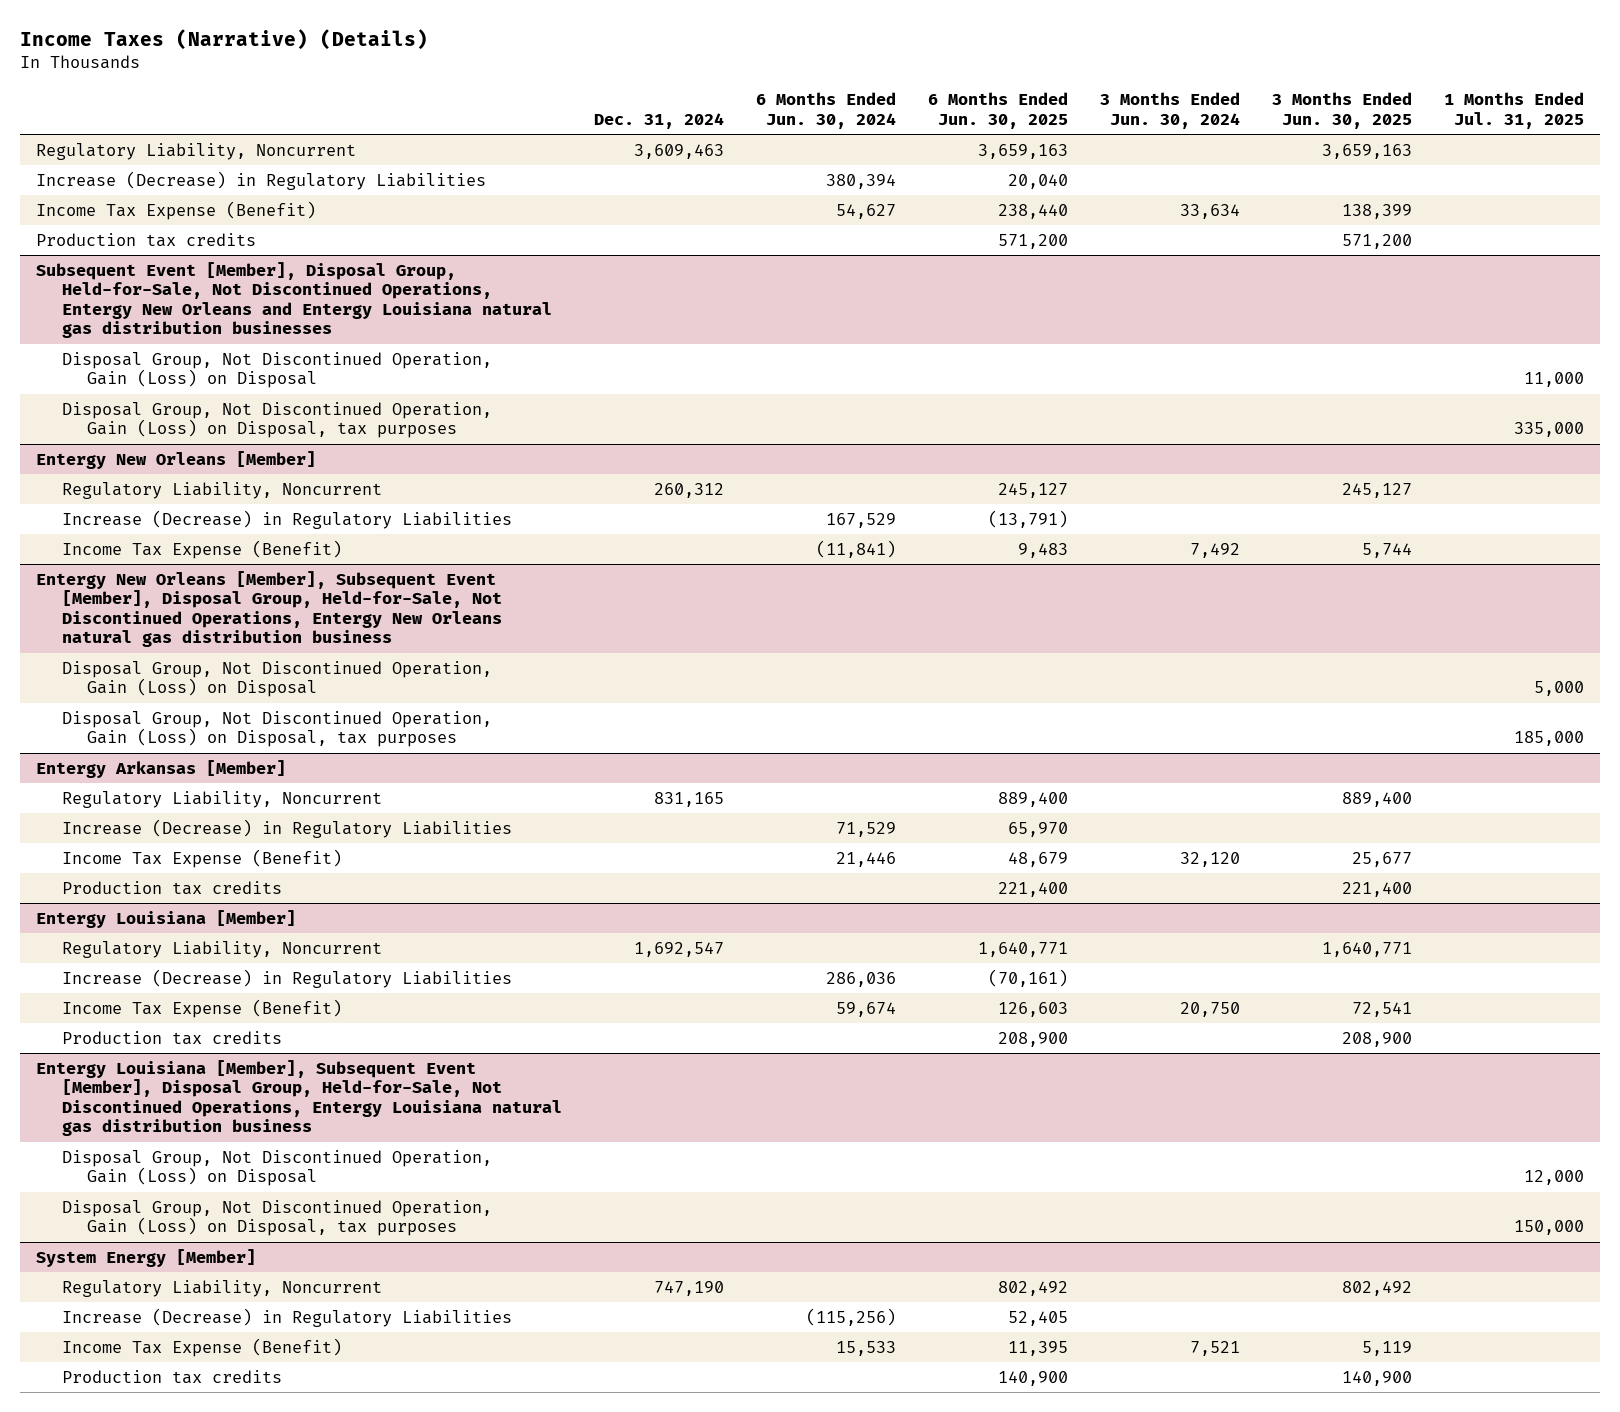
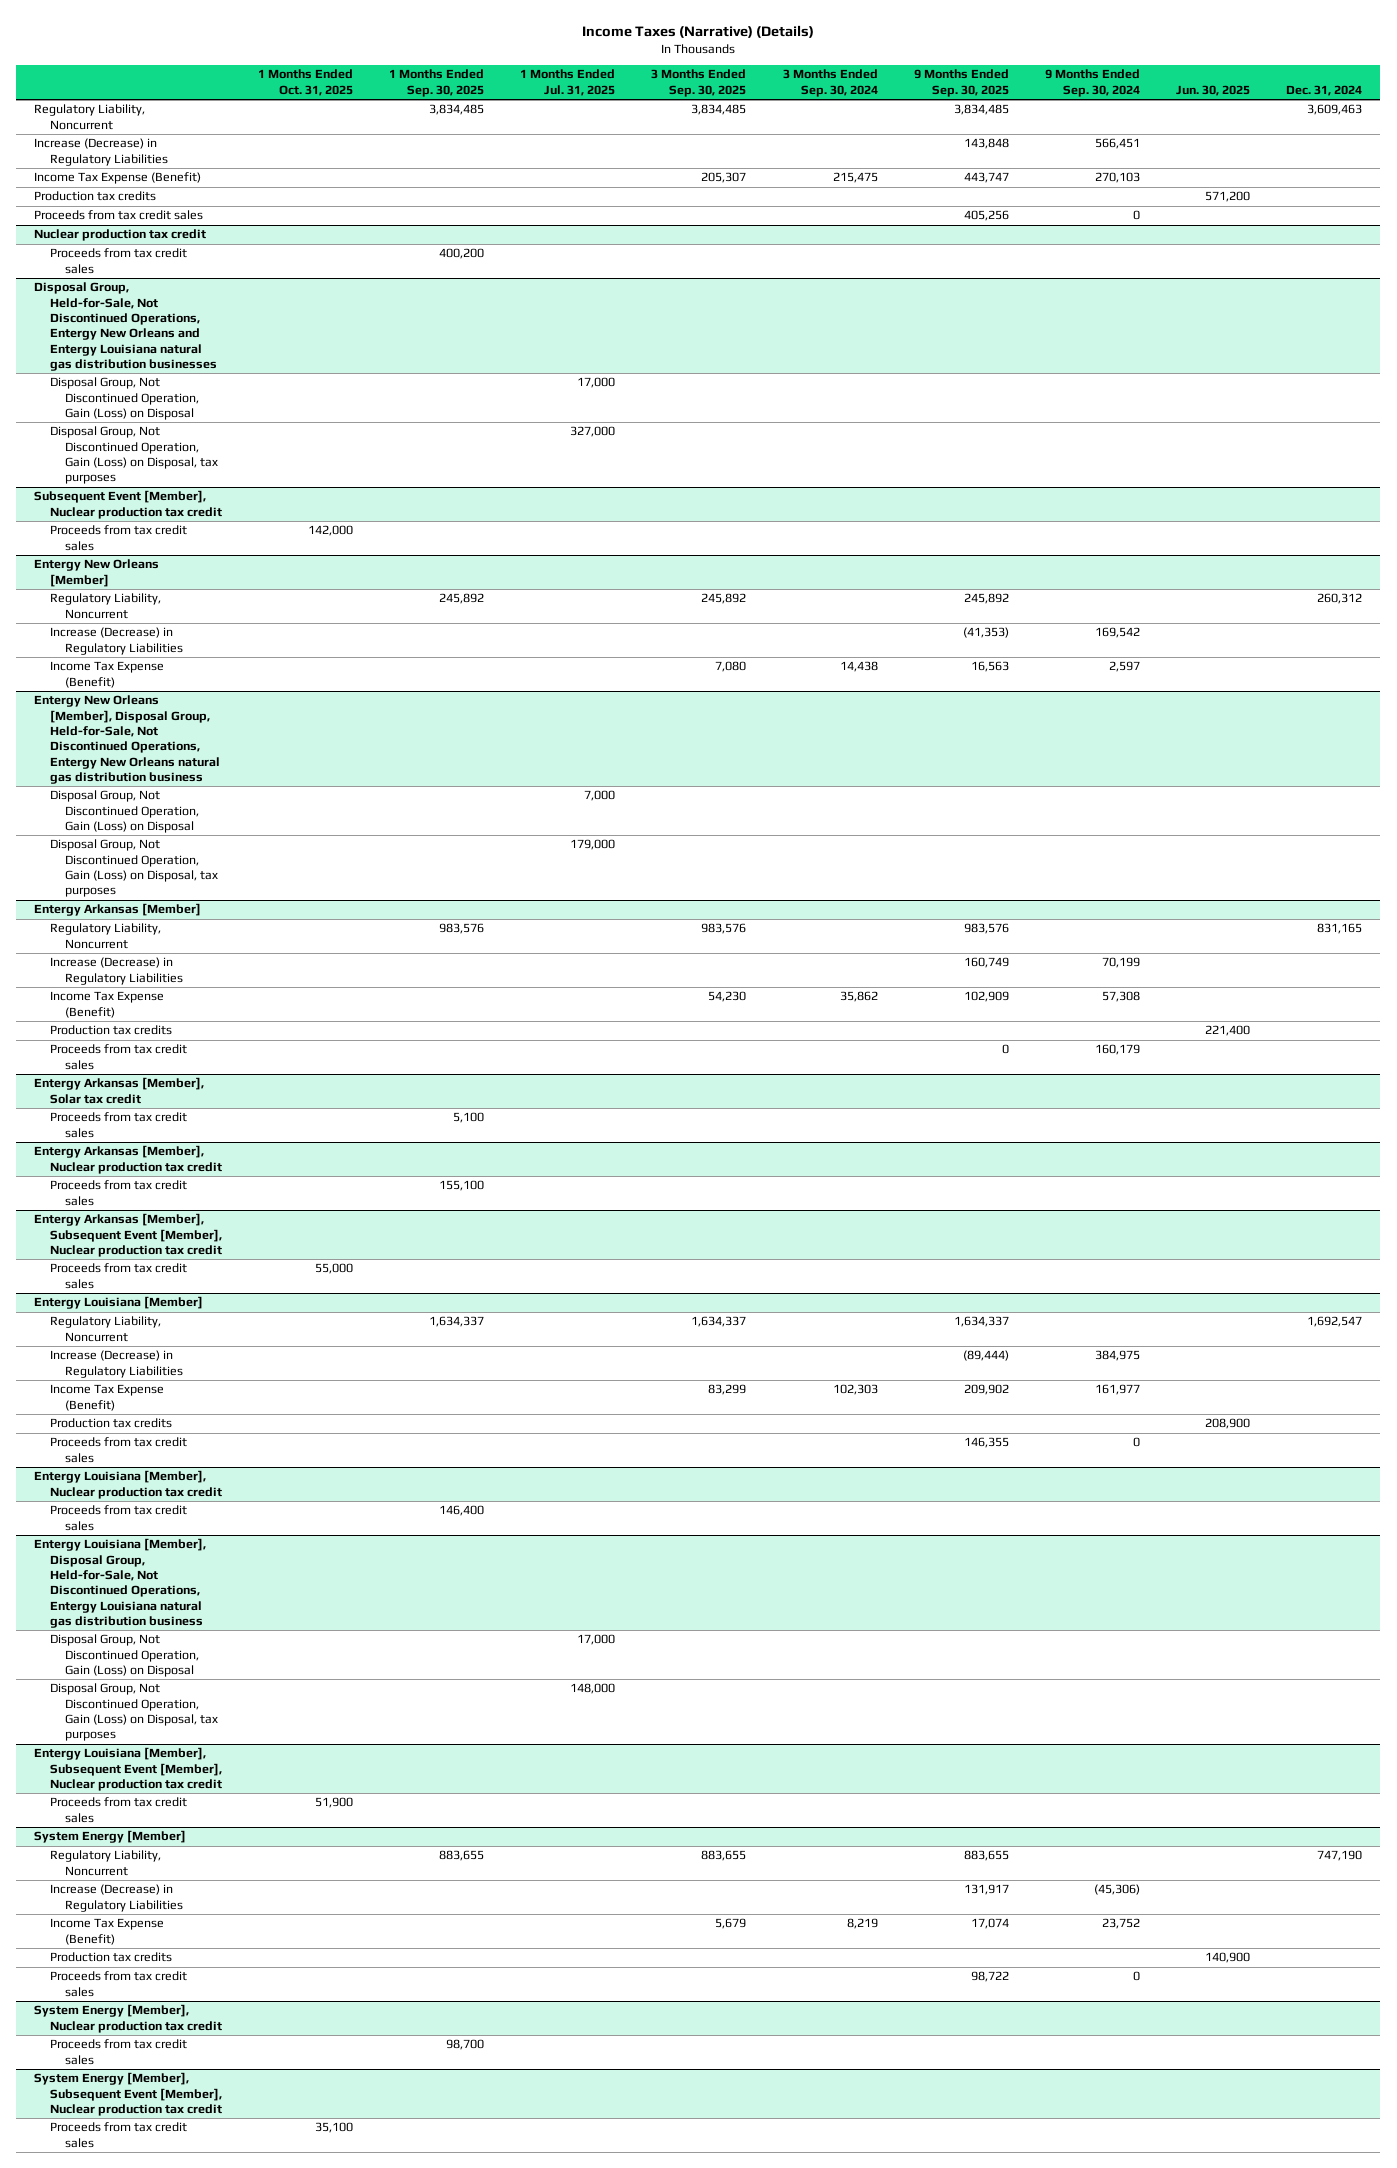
- | Dec. 31, 2024 | 6 Months Ended Jun. 30, 2024 | 6 Months Ended Jun. 30, 2025 | 3 Months Ended Jun. 30, 2024 | 3 Months Ended Jun. 30, 2025 | 1 Months Ended Jul. 31, 2025
+ | 1 Months Ended Oct. 31, 2025 | 1 Months Ended Sep. 30, 2025 | 1 Months Ended Jul. 31, 2025 | 3 Months Ended Sep. 30, 2025 | 3 Months Ended Sep. 30, 2024 | 9 Months Ended Sep. 30, 2025 | 9 Months Ended Sep. 30, 2024 | Jun. 30, 2025 | Dec. 31, 2024
- Subsequent Event [Member], Disposal Group, Held-for-Sale, Not Discontinued Operations, Entergy New Orleans and Entergy Louisiana natural gas distribution businesses
- Disposal Group, Not Discontinued Operation, Gain (Loss) on Disposal | | | | | | 11,000
- Disposal Group, Not Discontinued Operation, Gain (Loss) on Disposal, tax purposes | | | | | | 335,000
+ Proceeds from tax credit sales | | | | | | 405,256 | 0 | |
+ Nuclear production tax credit
+ Proceeds from tax credit sales | | 400,200 | | | | | | |
+ Disposal Group, Held-for-Sale, Not Discontinued Operations, Entergy New Orleans and Entergy Louisiana natural gas distribution businesses
+ Disposal Group, Not Discontinued Operation, Gain (Loss) on Disposal | | | 17,000 | | | | | |
+ Disposal Group, Not Discontinued Operation, Gain (Loss) on Disposal, tax purposes | | | 327,000 | | | | | |
+ Subsequent Event [Member], Nuclear production tax credit
+ Proceeds from tax credit sales | 142,000 | | | | | | | |
- Entergy New Orleans [Member], Subsequent Event [Member], Disposal Group, Held-for-Sale, Not Discontinued Operations, Entergy New Orleans natural gas distribution business
- Disposal Group, Not Discontinued Operation, Gain (Loss) on Disposal | | | | | | 5,000
- Disposal Group, Not Discontinued Operation, Gain (Loss) on Disposal, tax purposes | | | | | | 185,000
+ Entergy New Orleans [Member], Disposal Group, Held-for-Sale, Not Discontinued Operations, Entergy New Orleans natural gas distribution business
+ Disposal Group, Not Discontinued Operation, Gain (Loss) on Disposal | | | 7,000 | | | | | |
+ Disposal Group, Not Discontinued Operation, Gain (Loss) on Disposal, tax purposes | | | 179,000 | | | | | |
@ Entergy Arkansas [Member]
+ Proceeds from tax credit sales | | | | | | 0 | 160,179 | |
+ Entergy Arkansas [Member], Solar tax credit
+ Proceeds from tax credit sales | | 5,100 | | | | | | |
+ Entergy Arkansas [Member], Nuclear production tax credit
+ Proceeds from tax credit sales | | 155,100 | | | | | | |
+ Entergy Arkansas [Member], Subsequent Event [Member], Nuclear production tax credit
+ Proceeds from tax credit sales | 55,000 | | | | | | | |
- Entergy Louisiana [Member], Subsequent Event [Member], Disposal Group, Held-for-Sale, Not Discontinued Operations, Entergy Louisiana natural gas distribution business
- Disposal Group, Not Discontinued Operation, Gain (Loss) on Disposal | | | | | | 12,000
- Disposal Group, Not Discontinued Operation, Gain (Loss) on Disposal, tax purposes | | | | | | 150,000
@ Entergy Louisiana [Member]
+ Proceeds from tax credit sales | | | | | | 146,355 | 0 | |
+ Entergy Louisiana [Member], Nuclear production tax credit
+ Proceeds from tax credit sales | | 146,400 | | | | | | |
+ Entergy Louisiana [Member], Disposal Group, Held-for-Sale, Not Discontinued Operations, Entergy Louisiana natural gas distribution business
+ Disposal Group, Not Discontinued Operation, Gain (Loss) on Disposal | | | 17,000 | | | | | |
+ Disposal Group, Not Discontinued Operation, Gain (Loss) on Disposal, tax purposes | | | 148,000 | | | | | |
+ Entergy Louisiana [Member], Subsequent Event [Member], Nuclear production tax credit
+ Proceeds from tax credit sales | 51,900 | | | | | | | |
@ System Energy [Member]
+ Proceeds from tax credit sales | | | | | | 98,722 | 0 | |
+ System Energy [Member], Nuclear production tax credit
+ Proceeds from tax credit sales | | 98,700 | | | | | | |
+ System Energy [Member], Subsequent Event [Member], Nuclear production tax credit
+ Proceeds from tax credit sales | 35,100 | | | | | | | |

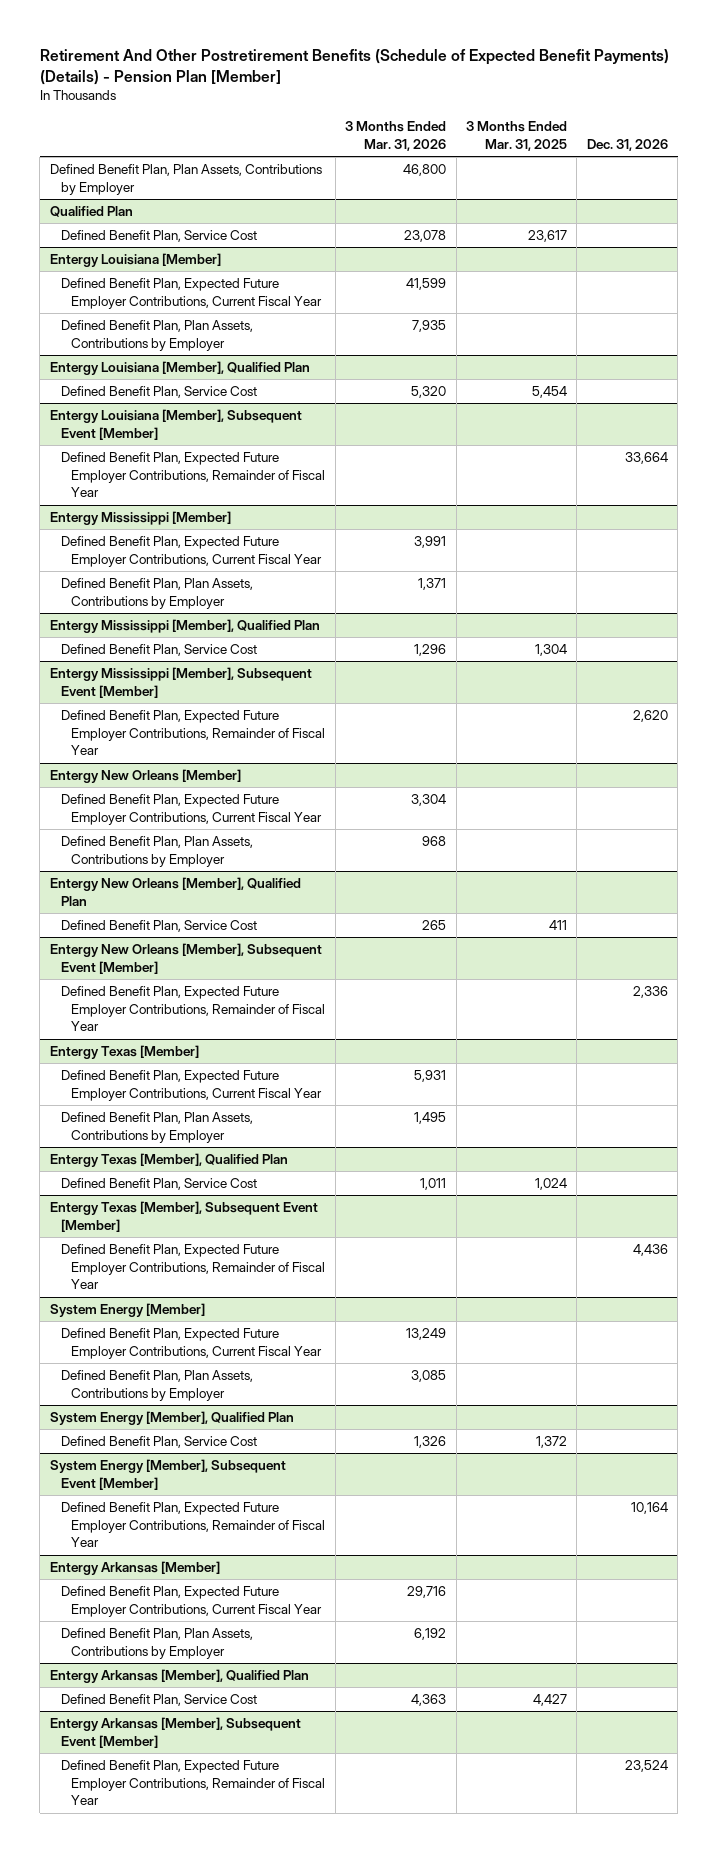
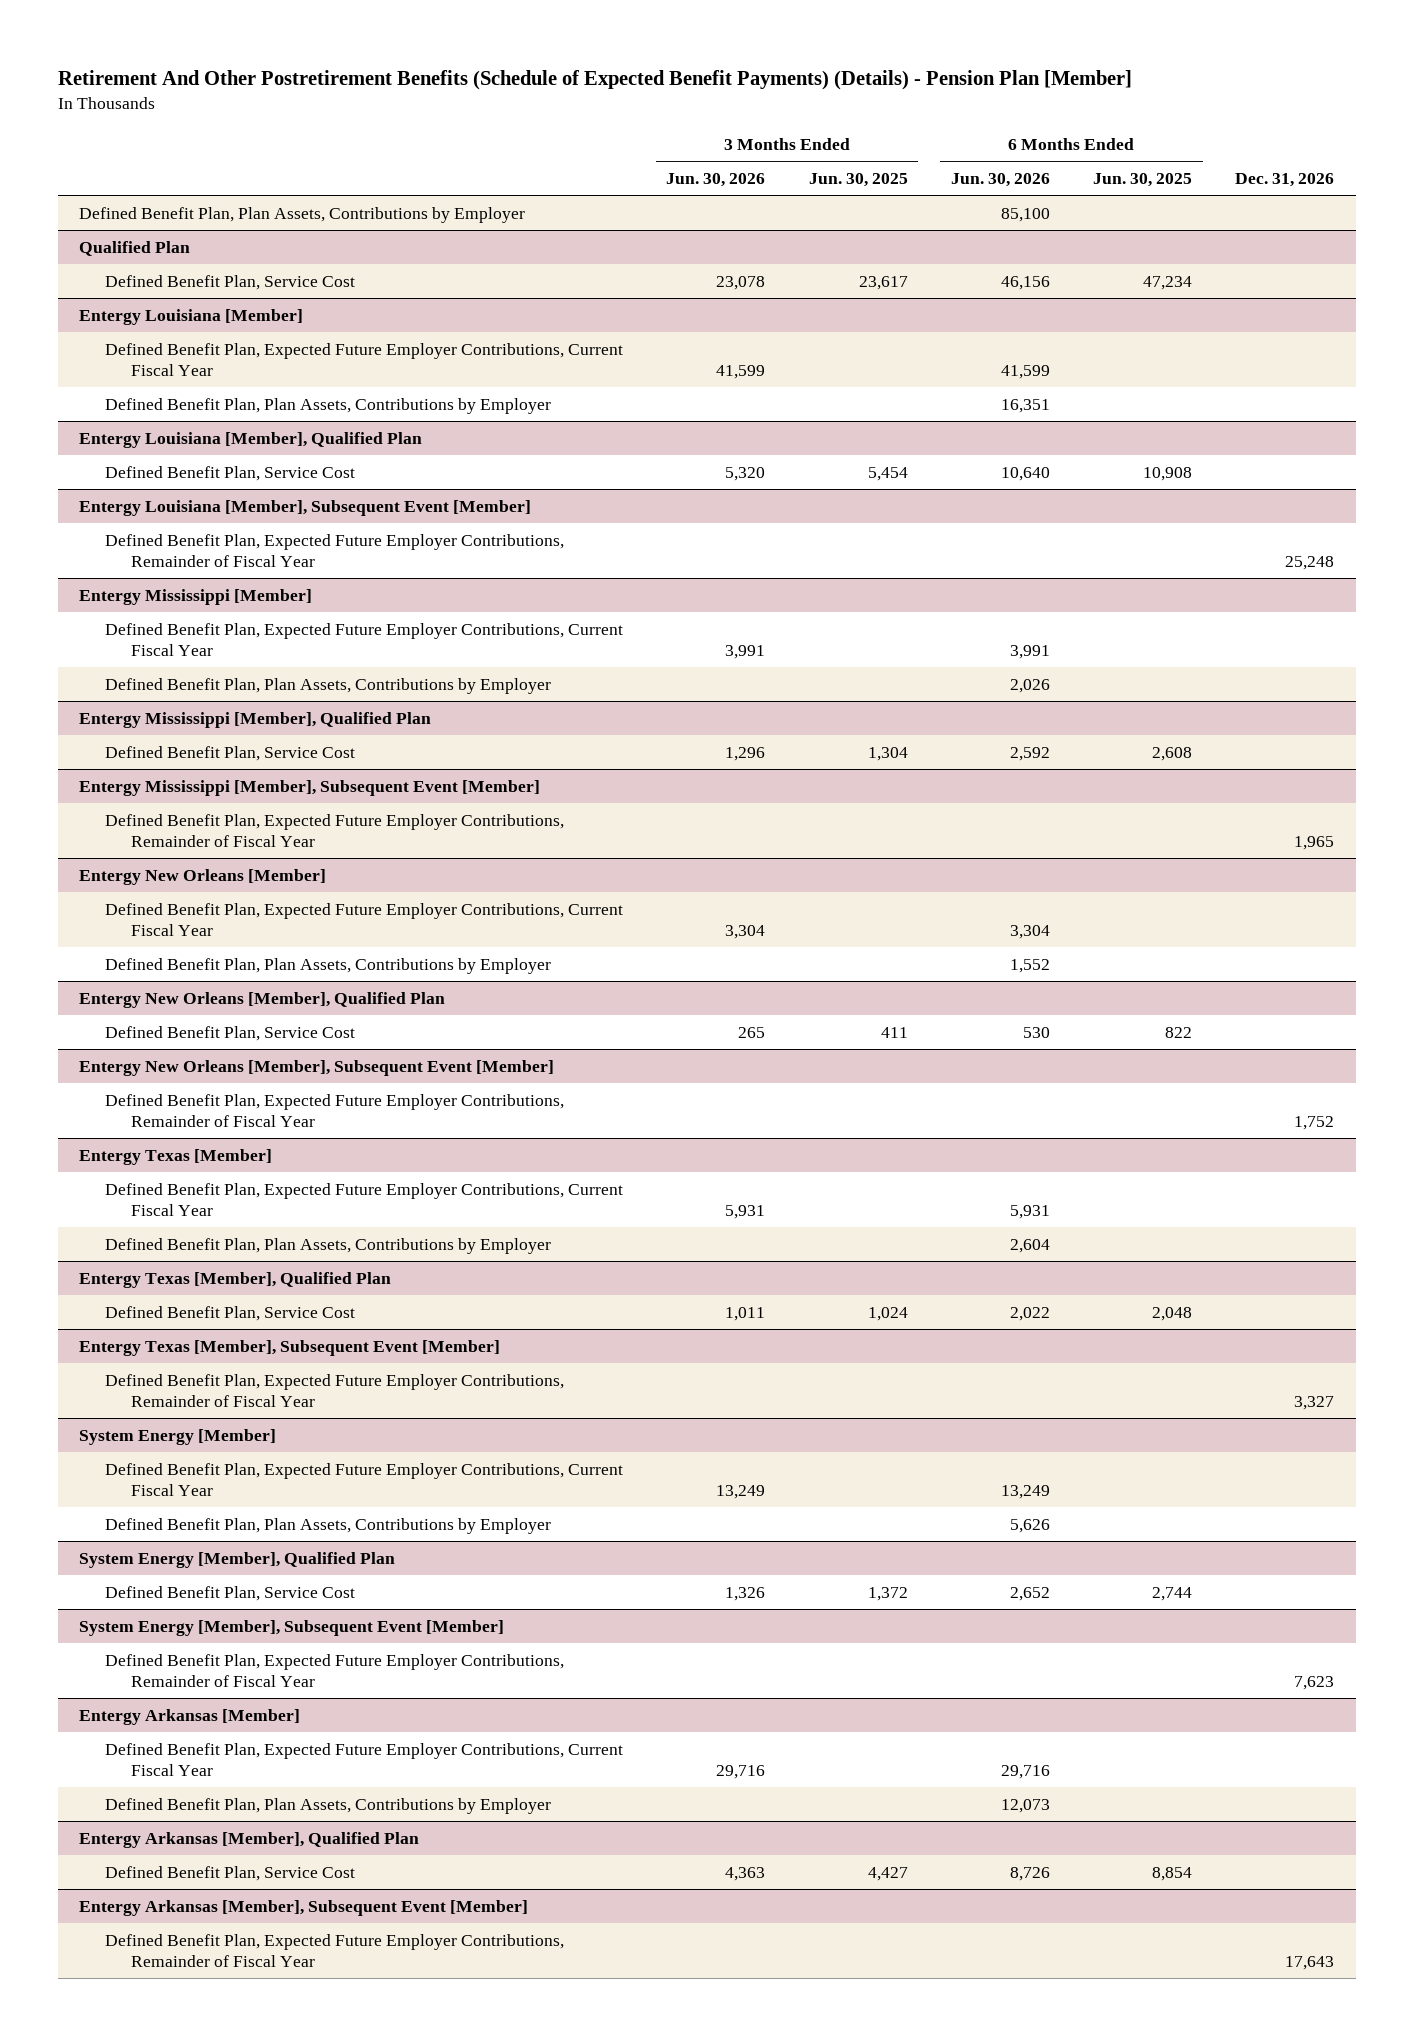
- | 3 Months Ended Mar. 31, 2026 | 3 Months Ended Mar. 31, 2025 | Dec. 31, 2026
+ | 3 Months Ended Jun. 30, 2026 | 3 Months Ended Jun. 30, 2025 | 6 Months Ended Jun. 30, 2026 | 6 Months Ended Jun. 30, 2025 | Dec. 31, 2026
@ Entergy Louisiana [Member], Subsequent Event [Member]
- Defined Benefit Plan, Expected Future Employer Contributions, Remainder of Fiscal Year | | | 33,664
+ Defined Benefit Plan, Expected Future Employer Contributions, Remainder of Fiscal Year | | | | | 25,248
@ Entergy Mississippi [Member], Subsequent Event [Member]
- Defined Benefit Plan, Expected Future Employer Contributions, Remainder of Fiscal Year | | | 2,620
+ Defined Benefit Plan, Expected Future Employer Contributions, Remainder of Fiscal Year | | | | | 1,965
@ Entergy New Orleans [Member], Subsequent Event [Member]
- Defined Benefit Plan, Expected Future Employer Contributions, Remainder of Fiscal Year | | | 2,336
+ Defined Benefit Plan, Expected Future Employer Contributions, Remainder of Fiscal Year | | | | | 1,752
@ Entergy Texas [Member], Subsequent Event [Member]
- Defined Benefit Plan, Expected Future Employer Contributions, Remainder of Fiscal Year | | | 4,436
+ Defined Benefit Plan, Expected Future Employer Contributions, Remainder of Fiscal Year | | | | | 3,327
@ System Energy [Member], Subsequent Event [Member]
- Defined Benefit Plan, Expected Future Employer Contributions, Remainder of Fiscal Year | | | 10,164
+ Defined Benefit Plan, Expected Future Employer Contributions, Remainder of Fiscal Year | | | | | 7,623
@ Entergy Arkansas [Member], Subsequent Event [Member]
- Defined Benefit Plan, Expected Future Employer Contributions, Remainder of Fiscal Year | | | 23,524
+ Defined Benefit Plan, Expected Future Employer Contributions, Remainder of Fiscal Year | | | | | 17,643

